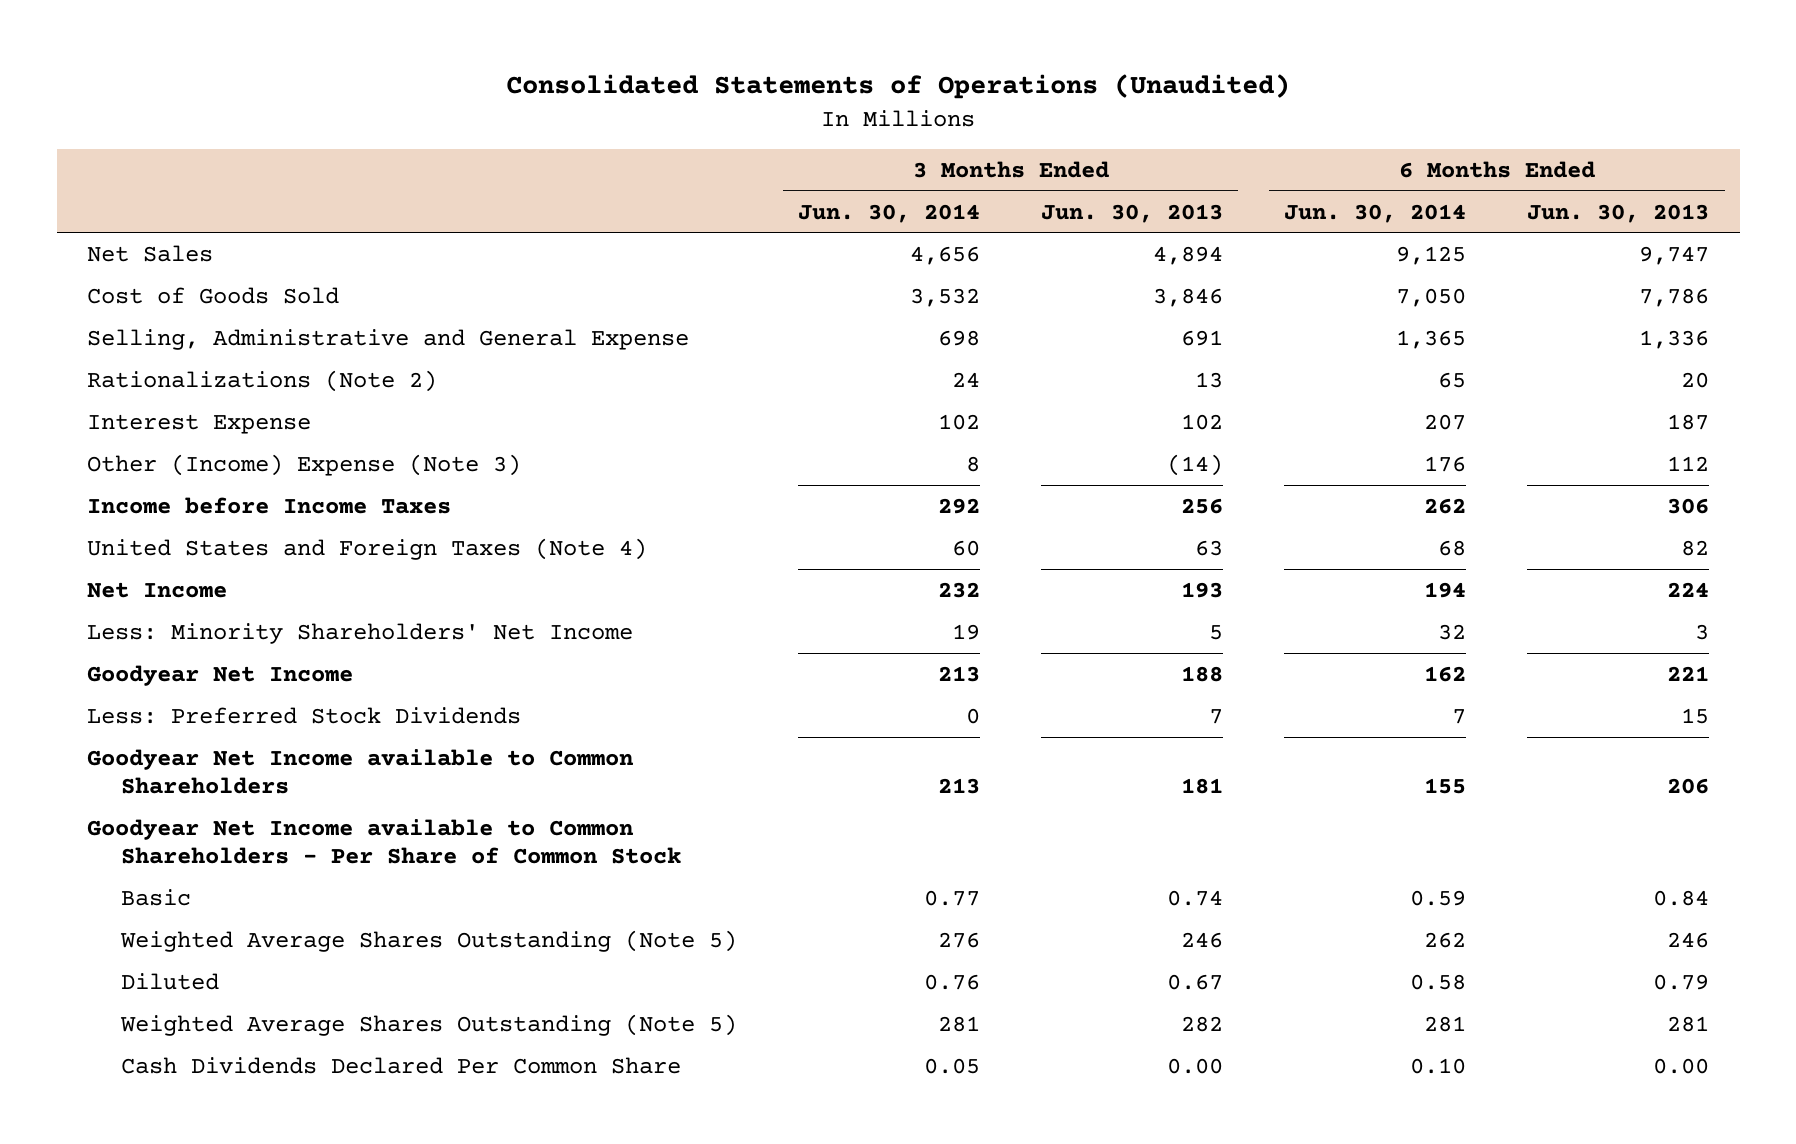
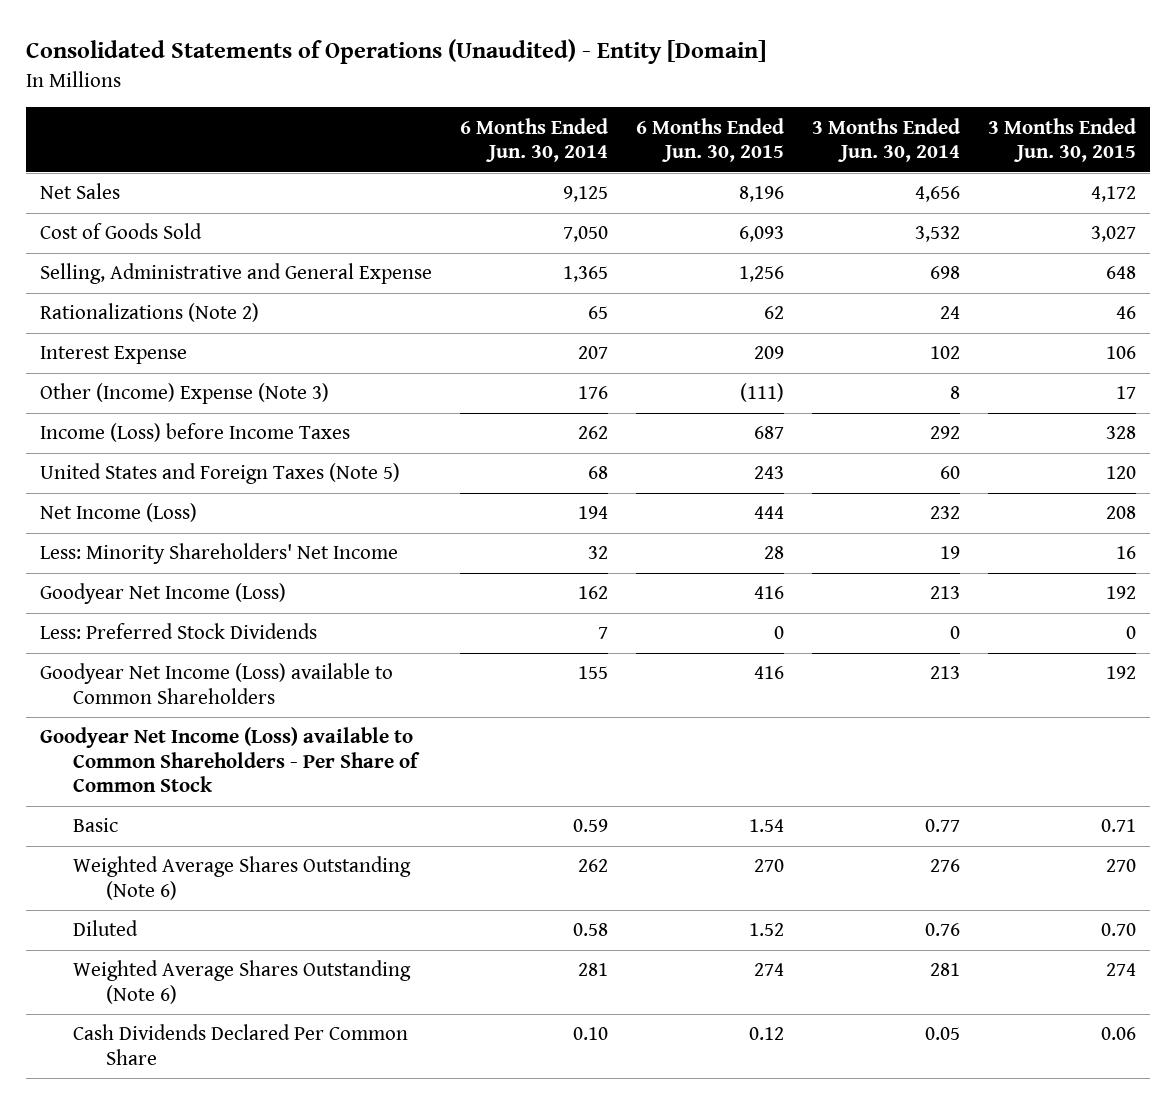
- Consolidated Statements of Operations (Unaudited)
+ Consolidated Statements of Operations (Unaudited) - Entity [Domain]
- | 3 Months Ended Jun. 30, 2014 | 3 Months Ended Jun. 30, 2013 | 6 Months Ended Jun. 30, 2014 | 6 Months Ended Jun. 30, 2013
+ | 6 Months Ended Jun. 30, 2014 | 6 Months Ended Jun. 30, 2015 | 3 Months Ended Jun. 30, 2014 | 3 Months Ended Jun. 30, 2015
- Income before Income Taxes | 292 | 256 | 262 | 306
- United States and Foreign Taxes (Note 4) | 60 | 63 | 68 | 82
- Net Income | 232 | 193 | 194 | 224
+ Income (Loss) before Income Taxes | 262 | 687 | 292 | 328
+ United States and Foreign Taxes (Note 5) | 68 | 243 | 60 | 120
+ Net Income (Loss) | 194 | 444 | 232 | 208
- Goodyear Net Income | 213 | 188 | 162 | 221
+ Goodyear Net Income (Loss) | 162 | 416 | 213 | 192
- Goodyear Net Income available to Common Shareholders | 213 | 181 | 155 | 206
- Goodyear Net Income available to Common Shareholders - Per Share of Common Stock
+ Goodyear Net Income (Loss) available to Common Shareholders | 155 | 416 | 213 | 192
+ Goodyear Net Income (Loss) available to Common Shareholders - Per Share of Common Stock
- Weighted Average Shares Outstanding (Note 5) | 276 | 246 | 262 | 246
+ Weighted Average Shares Outstanding (Note 6) | 262 | 270 | 276 | 270
- Weighted Average Shares Outstanding (Note 5) | 281 | 282 | 281 | 281
+ Weighted Average Shares Outstanding (Note 6) | 281 | 274 | 281 | 274

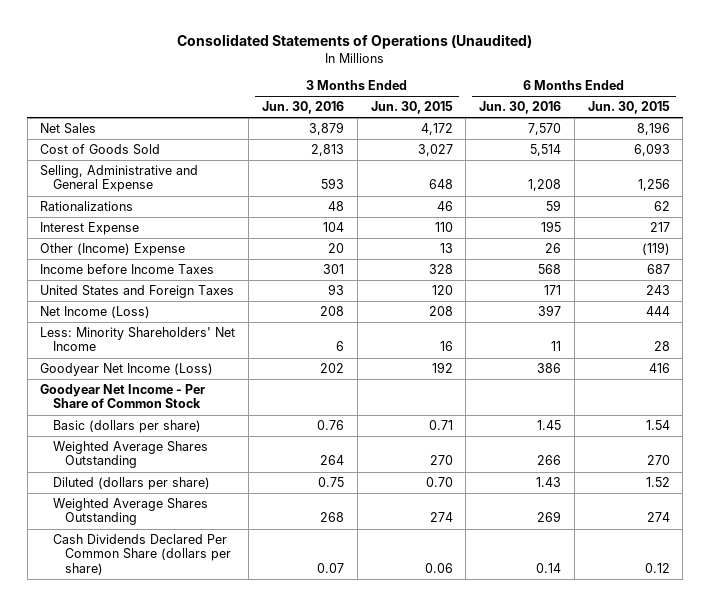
- Consolidated Statements of Operations (Unaudited) - Entity [Domain]
+ Consolidated Statements of Operations (Unaudited)
- | 6 Months Ended Jun. 30, 2014 | 6 Months Ended Jun. 30, 2015 | 3 Months Ended Jun. 30, 2014 | 3 Months Ended Jun. 30, 2015
+ | 3 Months Ended Jun. 30, 2016 | 3 Months Ended Jun. 30, 2015 | 6 Months Ended Jun. 30, 2016 | 6 Months Ended Jun. 30, 2015
- Rationalizations (Note 2) | 65 | 62 | 24 | 46
- Interest Expense | 207 | 209 | 102 | 106
- Other (Income) Expense (Note 3) | 176 | (111) | 8 | 17
- Income (Loss) before Income Taxes | 262 | 687 | 292 | 328
- United States and Foreign Taxes (Note 5) | 68 | 243 | 60 | 120
+ Rationalizations | 48 | 46 | 59 | 62
+ Interest Expense | 104 | 110 | 195 | 217
+ Other (Income) Expense | 20 | 13 | 26 | (119)
+ Income before Income Taxes | 301 | 328 | 568 | 687
+ United States and Foreign Taxes | 93 | 120 | 171 | 243
- Less: Preferred Stock Dividends | 7 | 0 | 0 | 0
- Goodyear Net Income (Loss) available to Common Shareholders | 155 | 416 | 213 | 192
- Goodyear Net Income (Loss) available to Common Shareholders - Per Share of Common Stock
- Basic | 0.59 | 1.54 | 0.77 | 0.71
- Weighted Average Shares Outstanding (Note 6) | 262 | 270 | 276 | 270
- Diluted | 0.58 | 1.52 | 0.76 | 0.70
- Weighted Average Shares Outstanding (Note 6) | 281 | 274 | 281 | 274
- Cash Dividends Declared Per Common Share | 0.10 | 0.12 | 0.05 | 0.06
+ Goodyear Net Income - Per Share of Common Stock
+ Basic (dollars per share) | 0.76 | 0.71 | 1.45 | 1.54
+ Weighted Average Shares Outstanding | 264 | 270 | 266 | 270
+ Diluted (dollars per share) | 0.75 | 0.70 | 1.43 | 1.52
+ Weighted Average Shares Outstanding | 268 | 274 | 269 | 274
+ Cash Dividends Declared Per Common Share (dollars per share) | 0.07 | 0.06 | 0.14 | 0.12

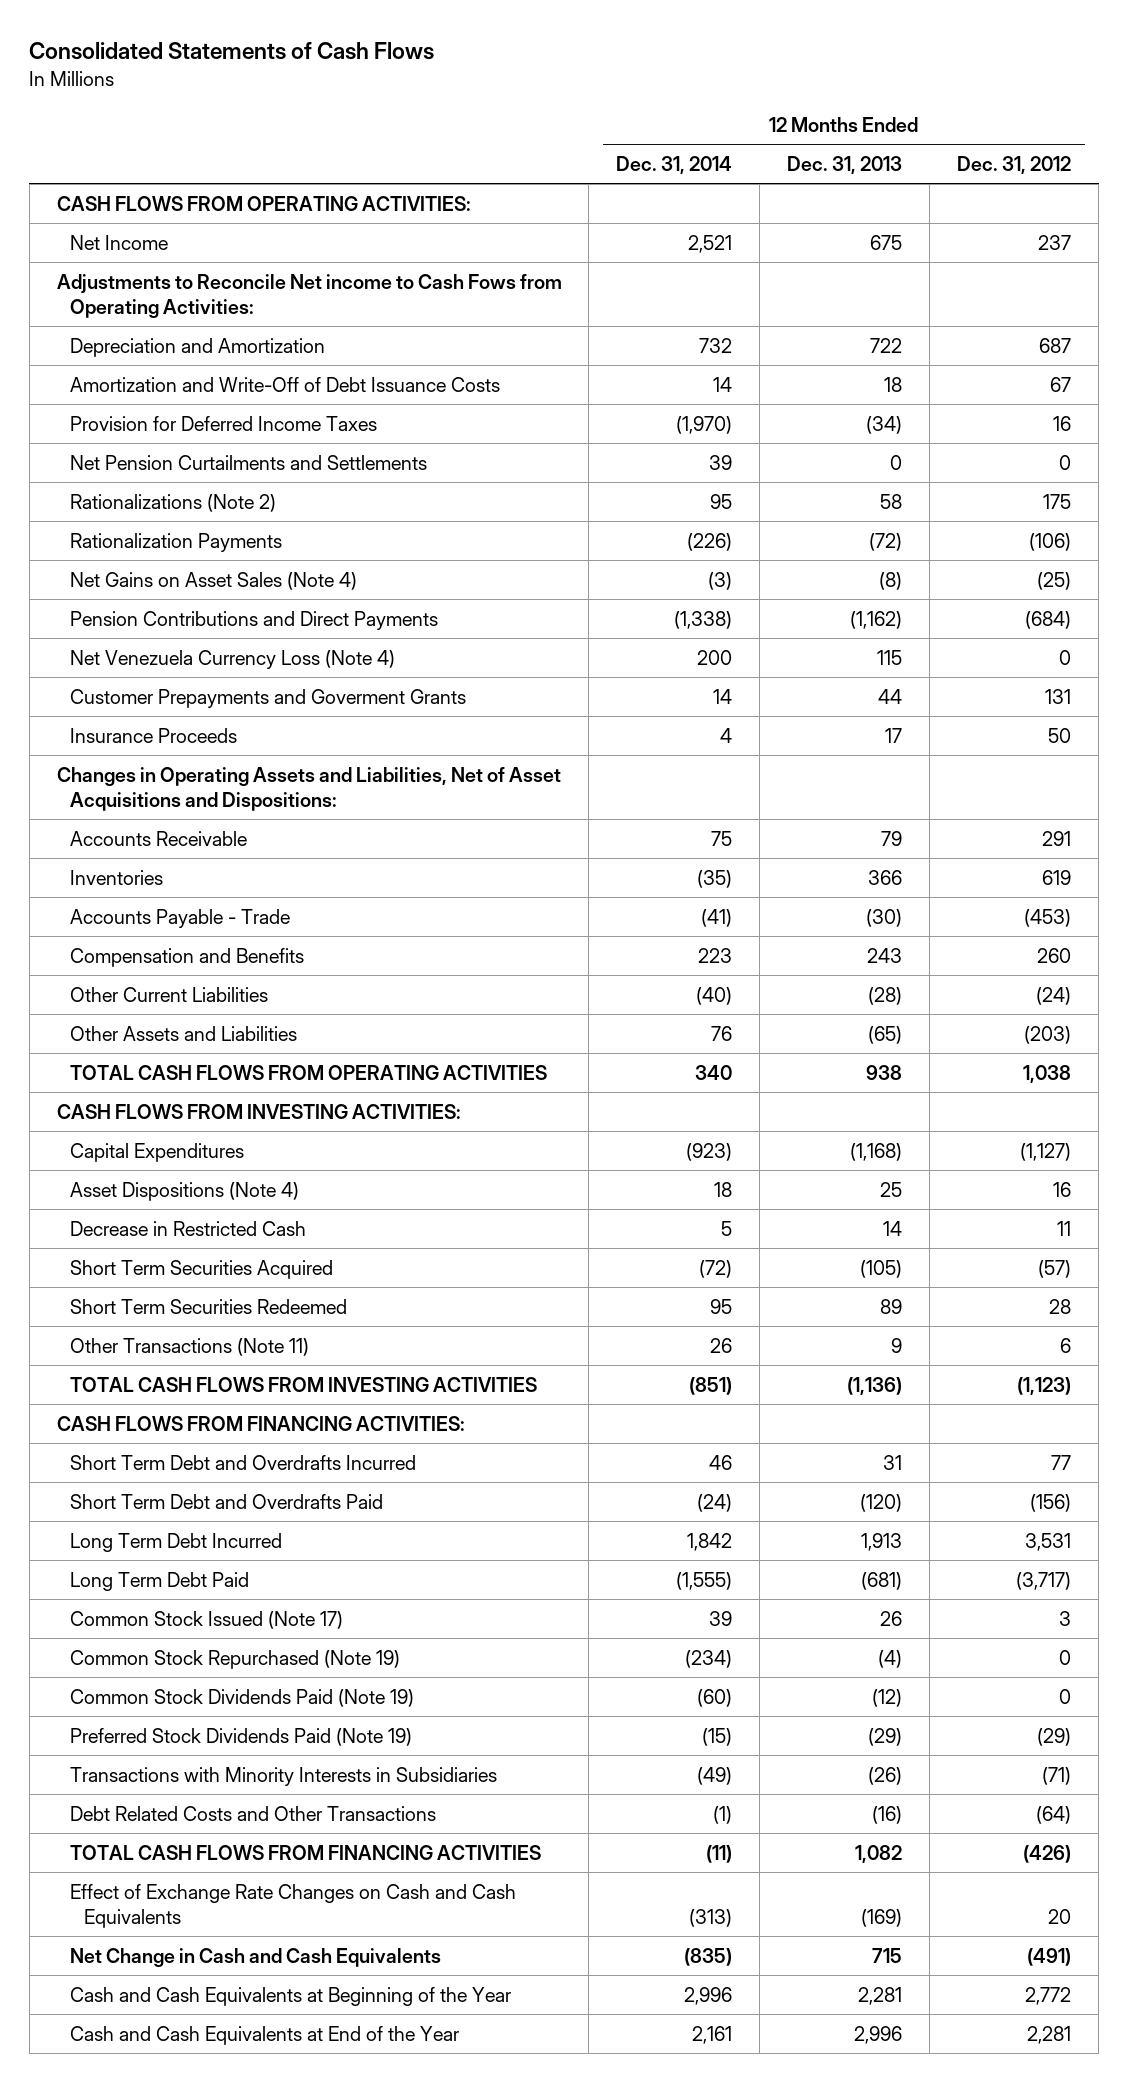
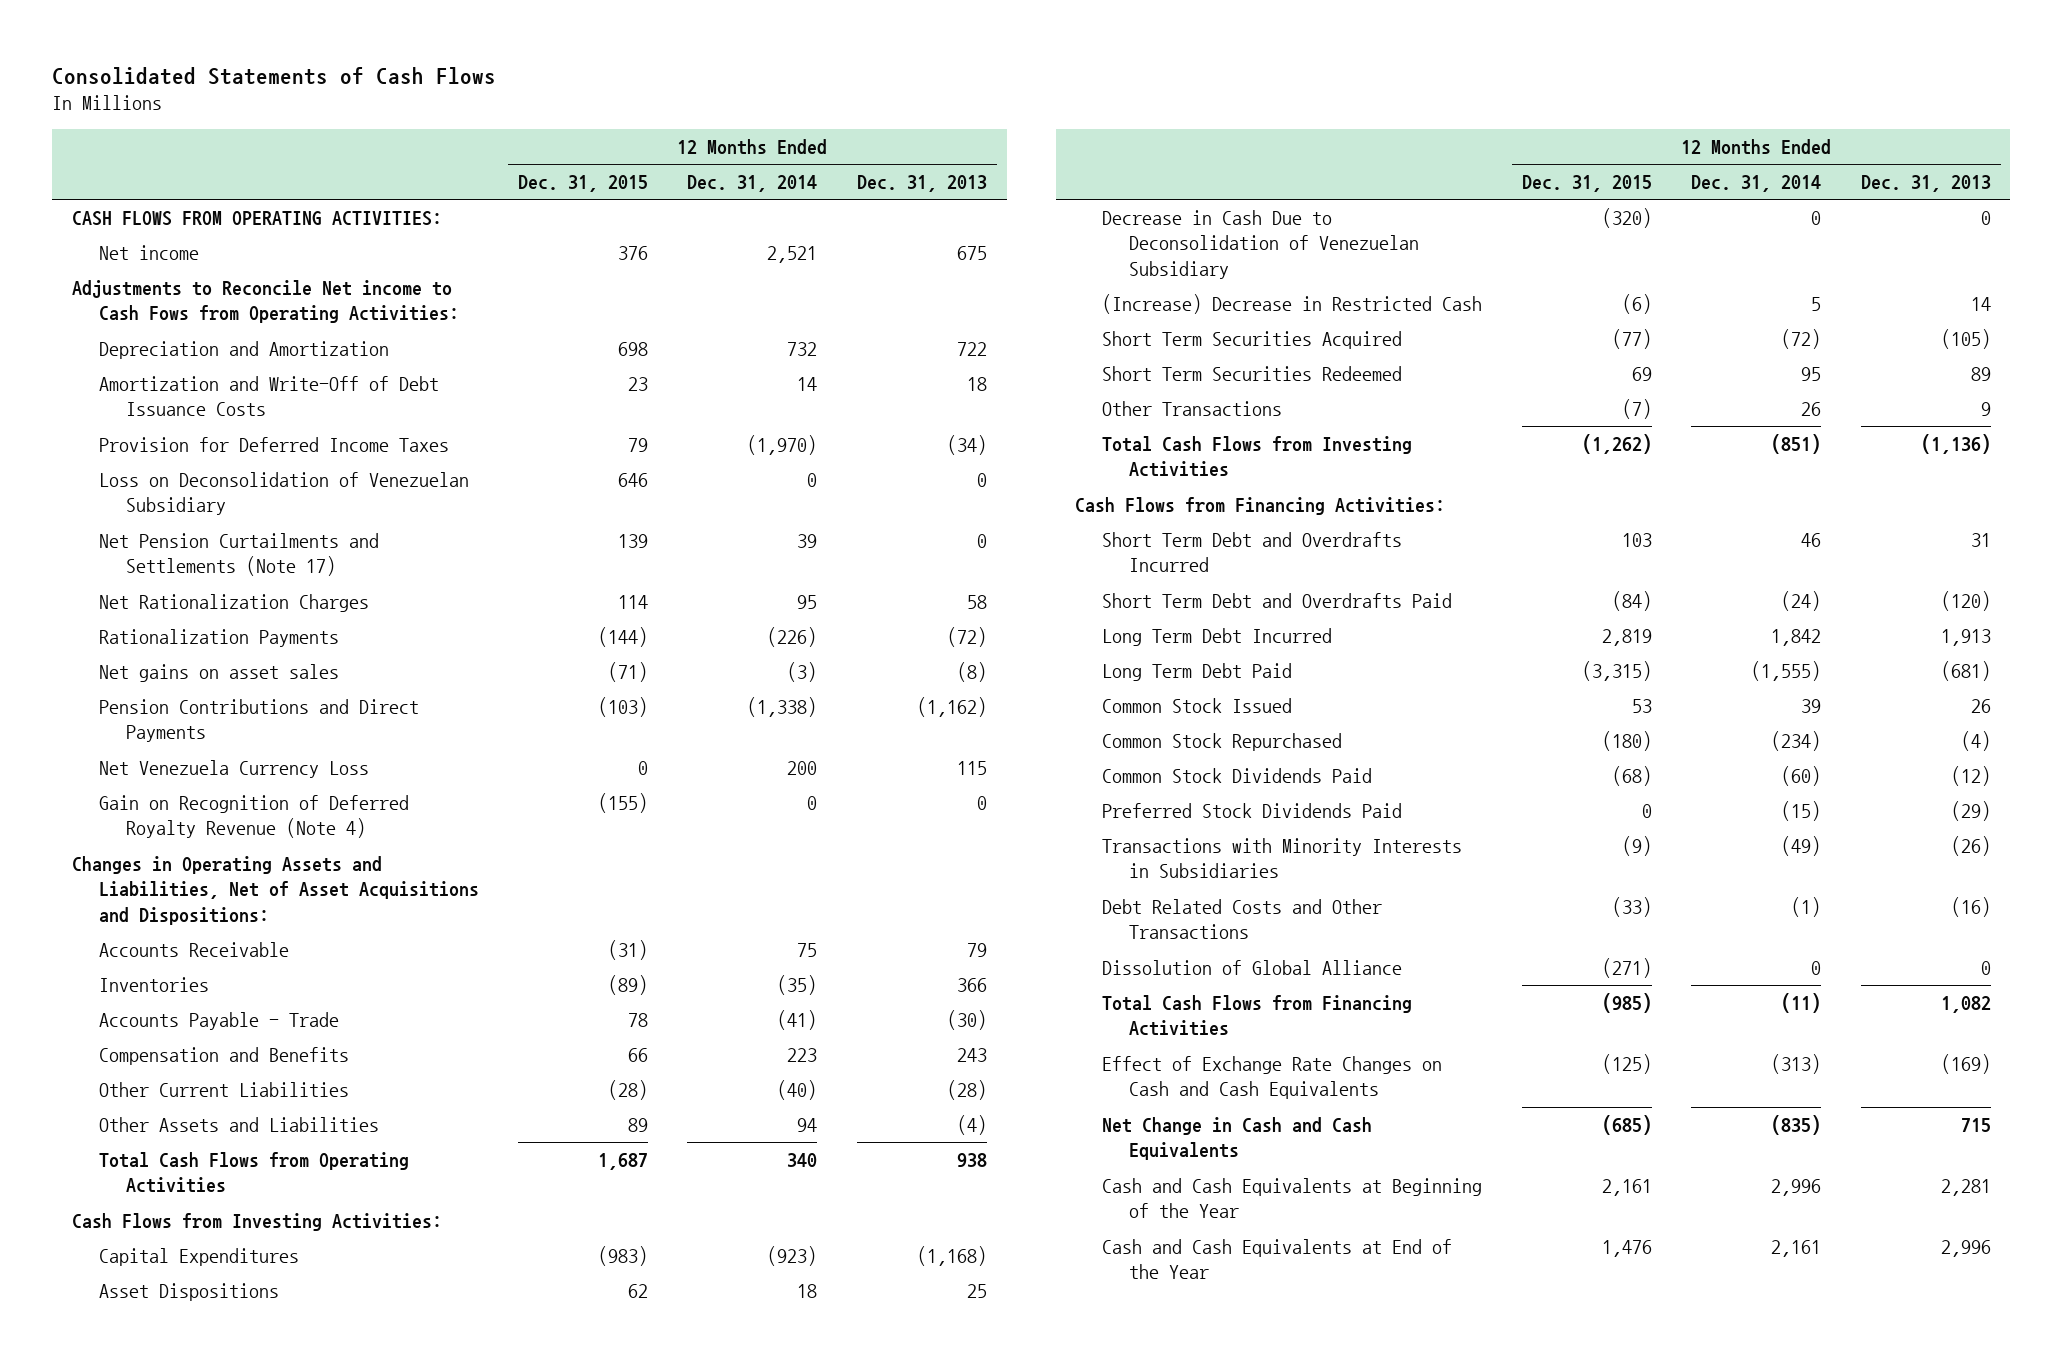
- | 12 Months Ended Dec. 31, 2014 | 12 Months Ended Dec. 31, 2013 | 12 Months Ended Dec. 31, 2012
+ | 12 Months Ended Dec. 31, 2015 | 12 Months Ended Dec. 31, 2014 | 12 Months Ended Dec. 31, 2013
- Net Income | 2,521 | 675 | 237
+ Net income | 376 | 2,521 | 675
- Net Pension Curtailments and Settlements | 39 | 0 | 0
- Rationalizations (Note 2) | 95 | 58 | 175
+ Loss on Deconsolidation of Venezuelan Subsidiary | 646 | 0 | 0
+ Net Pension Curtailments and Settlements (Note 17) | 139 | 39 | 0
+ Net Rationalization Charges | 114 | 95 | 58
- Net Gains on Asset Sales (Note 4) | (3) | (8) | (25)
+ Net gains on asset sales | (71) | (3) | (8)
- Net Venezuela Currency Loss (Note 4) | 200 | 115 | 0
- Customer Prepayments and Goverment Grants | 14 | 44 | 131
- Insurance Proceeds | 4 | 17 | 50
+ Net Venezuela Currency Loss | 0 | 200 | 115
+ Gain on Recognition of Deferred Royalty Revenue (Note 4) | (155) | 0 | 0
- Other Assets and Liabilities | 76 | (65) | (203)
- TOTAL CASH FLOWS FROM OPERATING ACTIVITIES | 340 | 938 | 1,038
- CASH FLOWS FROM INVESTING ACTIVITIES:
+ Other Assets and Liabilities | 89 | 94 | (4)
+ Total Cash Flows from Operating Activities | 1,687 | 340 | 938
+ Cash Flows from Investing Activities:
- Asset Dispositions (Note 4) | 18 | 25 | 16
- Decrease in Restricted Cash | 5 | 14 | 11
+ Asset Dispositions | 62 | 18 | 25
+ Decrease in Cash Due to Deconsolidation of Venezuelan Subsidiary | (320) | 0 | 0
+ (Increase) Decrease in Restricted Cash | (6) | 5 | 14
- Other Transactions (Note 11) | 26 | 9 | 6
- TOTAL CASH FLOWS FROM INVESTING ACTIVITIES | (851) | (1,136) | (1,123)
- CASH FLOWS FROM FINANCING ACTIVITIES:
+ Other Transactions | (7) | 26 | 9
+ Total Cash Flows from Investing Activities | (1,262) | (851) | (1,136)
+ Cash Flows from Financing Activities:
- Common Stock Issued (Note 17) | 39 | 26 | 3
- Common Stock Repurchased (Note 19) | (234) | (4) | 0
- Common Stock Dividends Paid (Note 19) | (60) | (12) | 0
- Preferred Stock Dividends Paid (Note 19) | (15) | (29) | (29)
+ Common Stock Issued | 53 | 39 | 26
+ Common Stock Repurchased | (180) | (234) | (4)
+ Common Stock Dividends Paid | (68) | (60) | (12)
+ Preferred Stock Dividends Paid | 0 | (15) | (29)
- TOTAL CASH FLOWS FROM FINANCING ACTIVITIES | (11) | 1,082 | (426)
+ Dissolution of Global Alliance | (271) | 0 | 0
+ Total Cash Flows from Financing Activities | (985) | (11) | 1,082

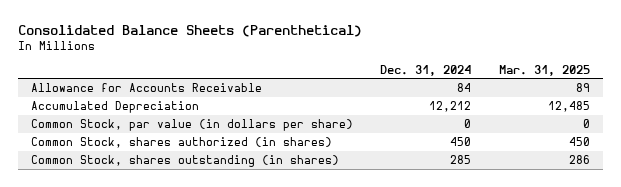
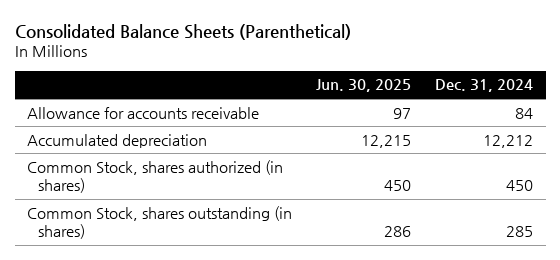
- | Dec. 31, 2024 | Mar. 31, 2025
+ | Jun. 30, 2025 | Dec. 31, 2024
- Allowance for Accounts Receivable | 84 | 89
- Accumulated Depreciation | 12,212 | 12,485
- Common Stock, par value (in dollars per share) | 0 | 0
+ Allowance for accounts receivable | 97 | 84
+ Accumulated depreciation | 12,215 | 12,212

